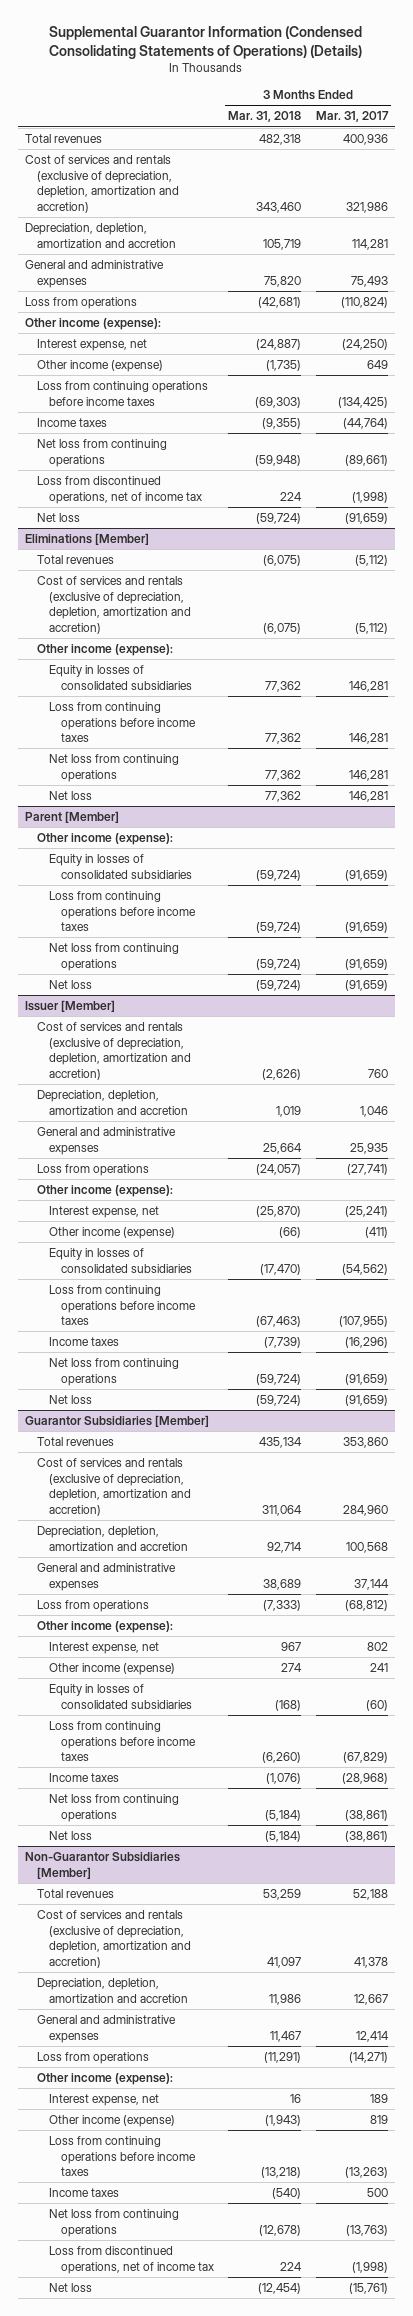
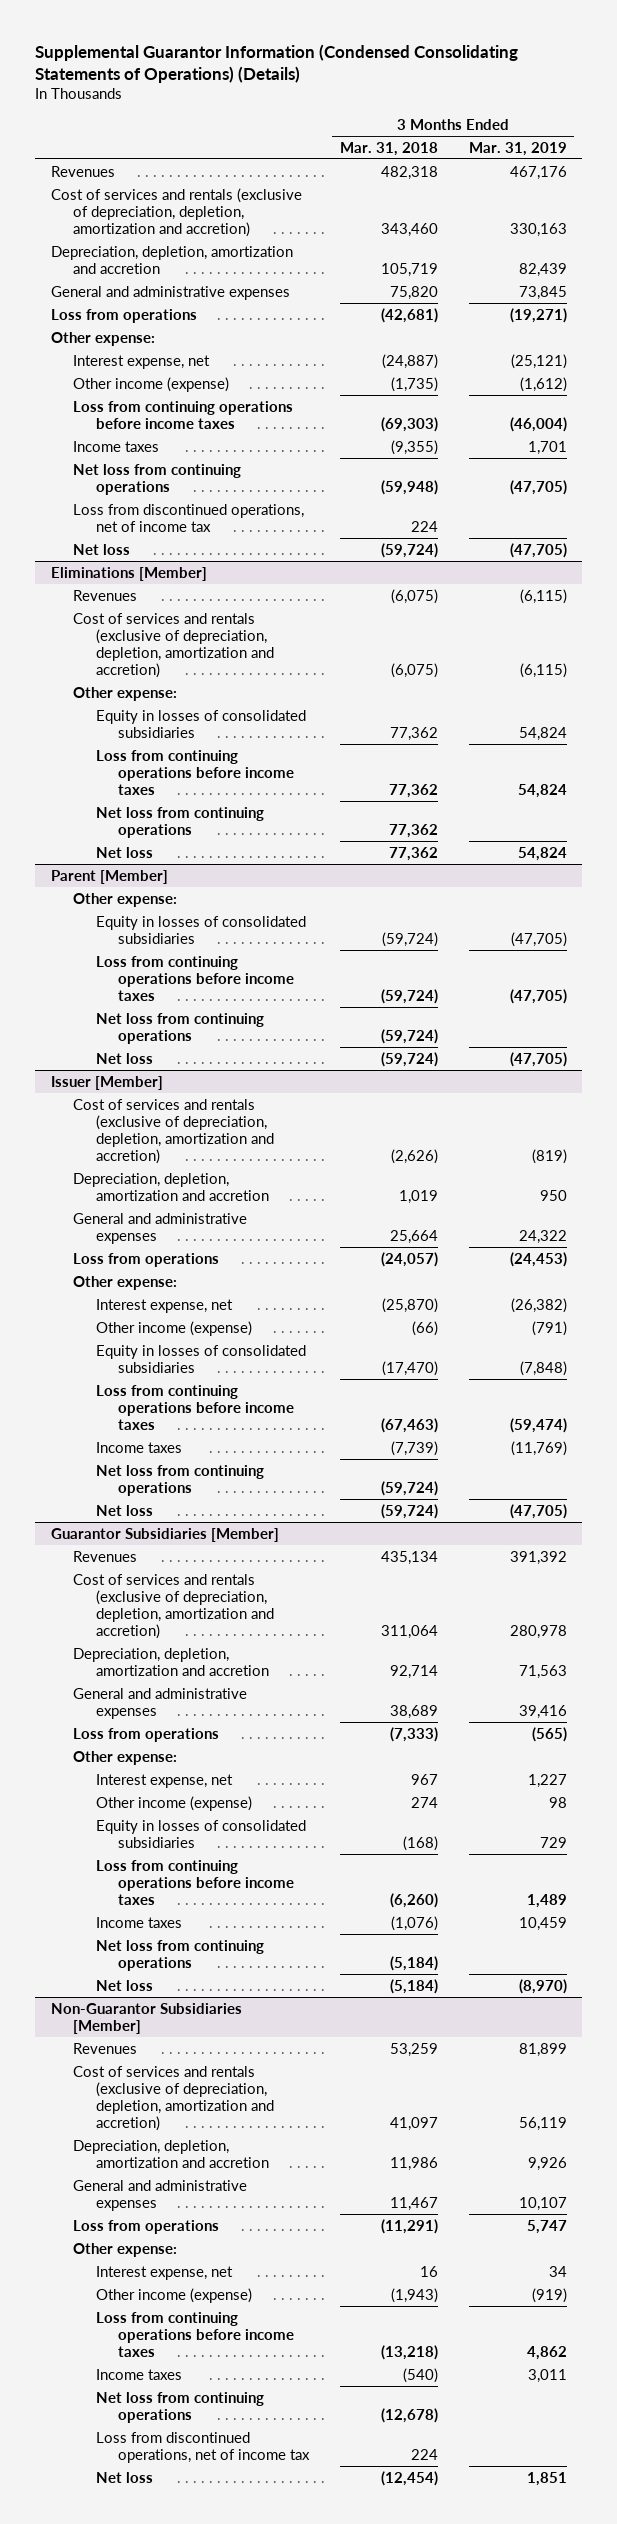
- | 3 Months Ended Mar. 31, 2018 | 3 Months Ended Mar. 31, 2017
+ | 3 Months Ended Mar. 31, 2018 | 3 Months Ended Mar. 31, 2019
- Total revenues | 482,318 | 400,936
+ Revenues | 482,318 | 467,176
- Other income (expense):
+ Other expense:
@ Eliminations [Member]
- Total revenues | (6,075) | (5,112)
+ Revenues | (6,075) | (6,115)
- Other income (expense):
+ Other expense:
@ Parent [Member]
- Other income (expense):
+ Other expense:
@ Issuer [Member]
- Other income (expense):
+ Other expense:
@ Guarantor Subsidiaries [Member]
- Total revenues | 435,134 | 353,860
+ Revenues | 435,134 | 391,392
- Other income (expense):
+ Other expense:
@ Non-Guarantor Subsidiaries [Member]
- Total revenues | 53,259 | 52,188
+ Revenues | 53,259 | 81,899
- Other income (expense):
+ Other expense:

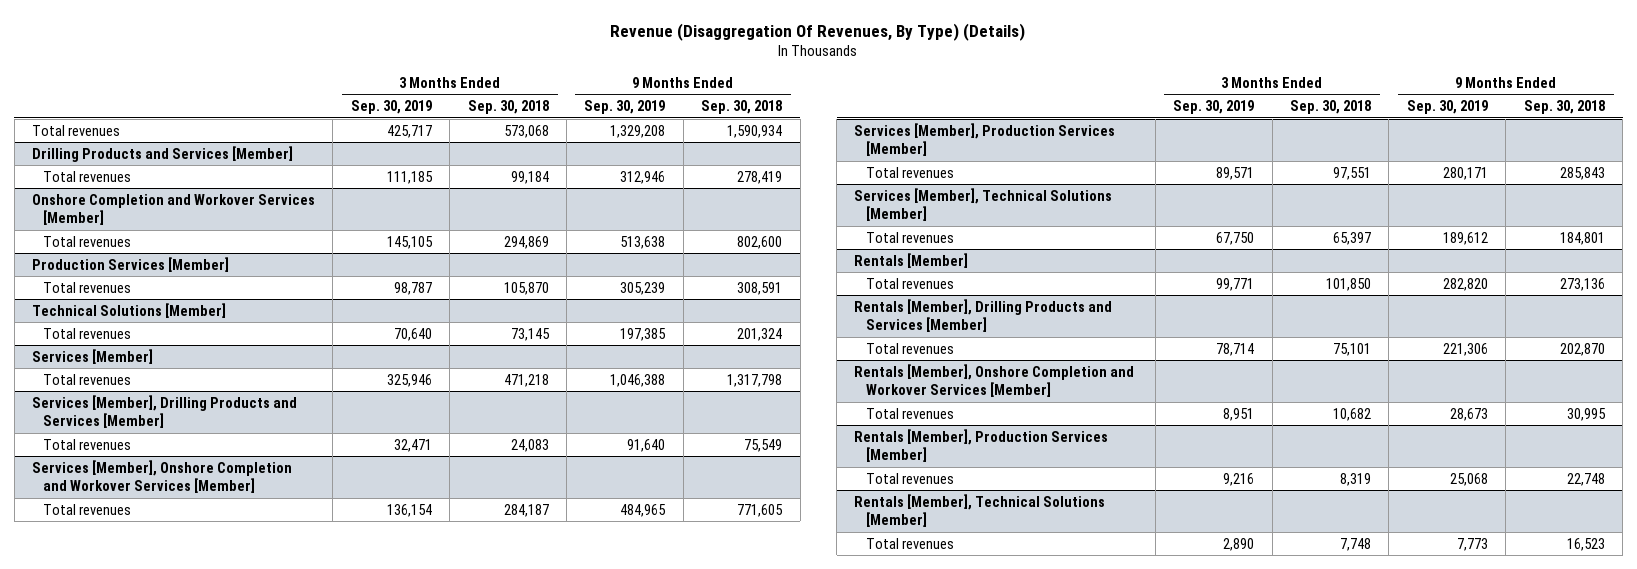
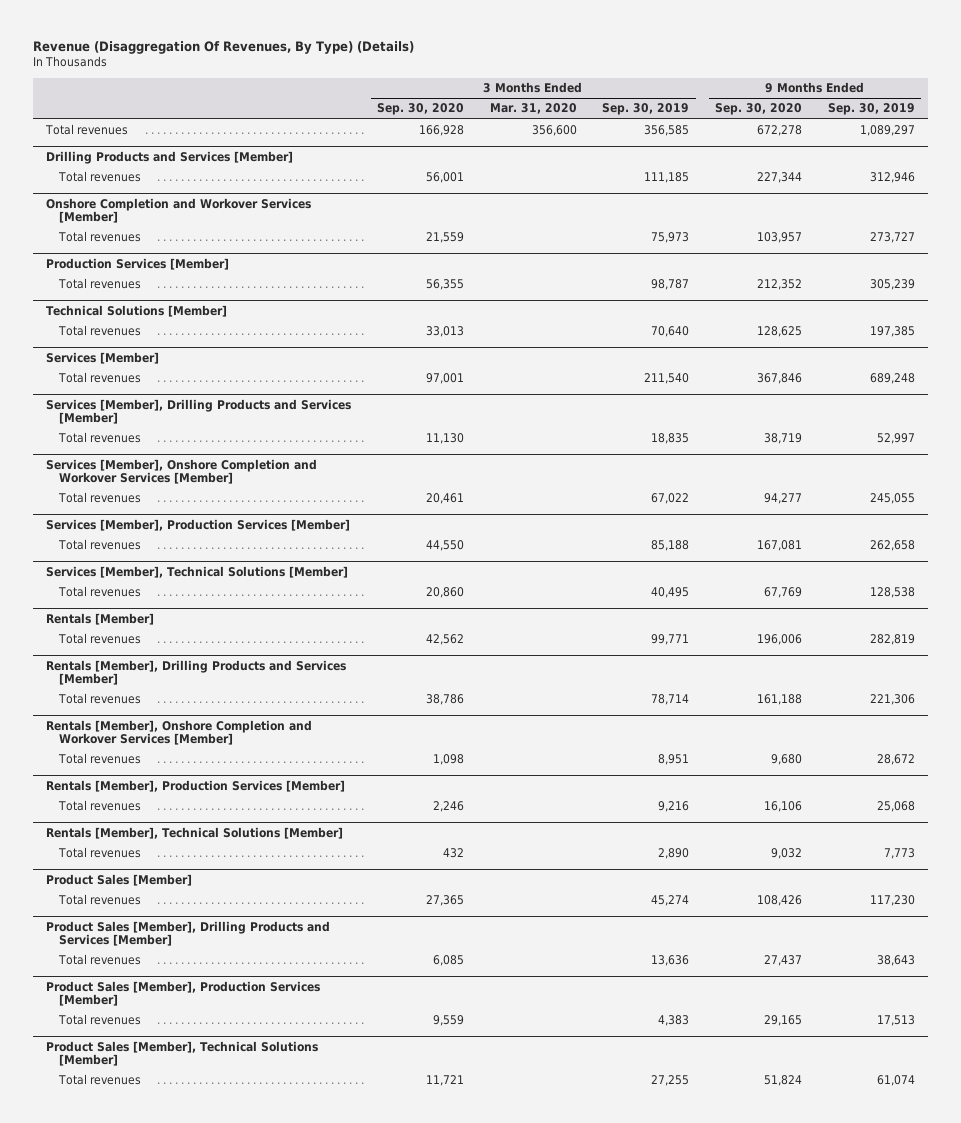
- | 3 Months Ended Sep. 30, 2019 | 3 Months Ended Sep. 30, 2018 | 9 Months Ended Sep. 30, 2019 | 9 Months Ended Sep. 30, 2018
+ | 3 Months Ended Sep. 30, 2020 | 3 Months Ended Mar. 31, 2020 | 3 Months Ended Sep. 30, 2019 | 9 Months Ended Sep. 30, 2020 | 9 Months Ended Sep. 30, 2019
- Total revenues | 425,717 | 573,068 | 1,329,208 | 1,590,934
+ Total revenues | 166,928 | 356,600 | 356,585 | 672,278 | 1,089,297
@ Onshore Completion and Workover Services [Member]
- Total revenues | 145,105 | 294,869 | 513,638 | 802,600
+ Total revenues | 21,559 | | 75,973 | 103,957 | 273,727
@ Services [Member]
- Total revenues | 325,946 | 471,218 | 1,046,388 | 1,317,798
+ Total revenues | 97,001 | | 211,540 | 367,846 | 689,248
@ Services [Member], Drilling Products and Services [Member]
- Total revenues | 32,471 | 24,083 | 91,640 | 75,549
+ Total revenues | 11,130 | | 18,835 | 38,719 | 52,997
@ Services [Member], Onshore Completion and Workover Services [Member]
- Total revenues | 136,154 | 284,187 | 484,965 | 771,605
+ Total revenues | 20,461 | | 67,022 | 94,277 | 245,055
@ Services [Member], Production Services [Member]
- Total revenues | 89,571 | 97,551 | 280,171 | 285,843
+ Total revenues | 44,550 | | 85,188 | 167,081 | 262,658
@ Services [Member], Technical Solutions [Member]
- Total revenues | 67,750 | 65,397 | 189,612 | 184,801
+ Total revenues | 20,860 | | 40,495 | 67,769 | 128,538
@ Rentals [Member]
- Total revenues | 99,771 | 101,850 | 282,820 | 273,136
+ Total revenues | 42,562 | | 99,771 | 196,006 | 282,819
@ Rentals [Member], Onshore Completion and Workover Services [Member]
- Total revenues | 8,951 | 10,682 | 28,673 | 30,995
+ Total revenues | 1,098 | | 8,951 | 9,680 | 28,672
+ Product Sales [Member]
+ Total revenues | 27,365 | | 45,274 | 108,426 | 117,230
+ Product Sales [Member], Drilling Products and Services [Member]
+ Total revenues | 6,085 | | 13,636 | 27,437 | 38,643
+ Product Sales [Member], Production Services [Member]
+ Total revenues | 9,559 | | 4,383 | 29,165 | 17,513
+ Product Sales [Member], Technical Solutions [Member]
+ Total revenues | 11,721 | | 27,255 | 51,824 | 61,074

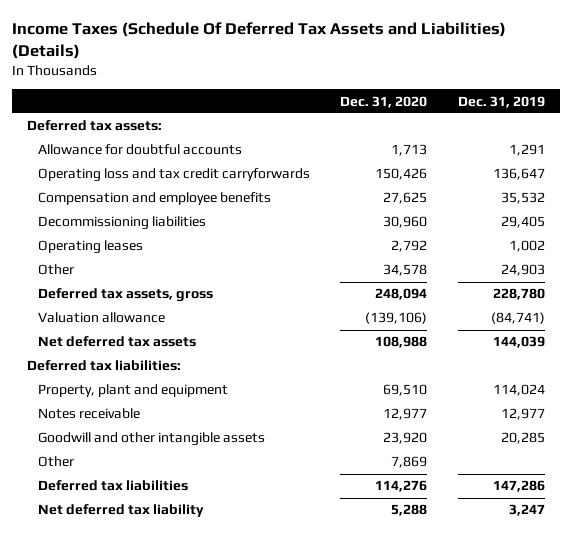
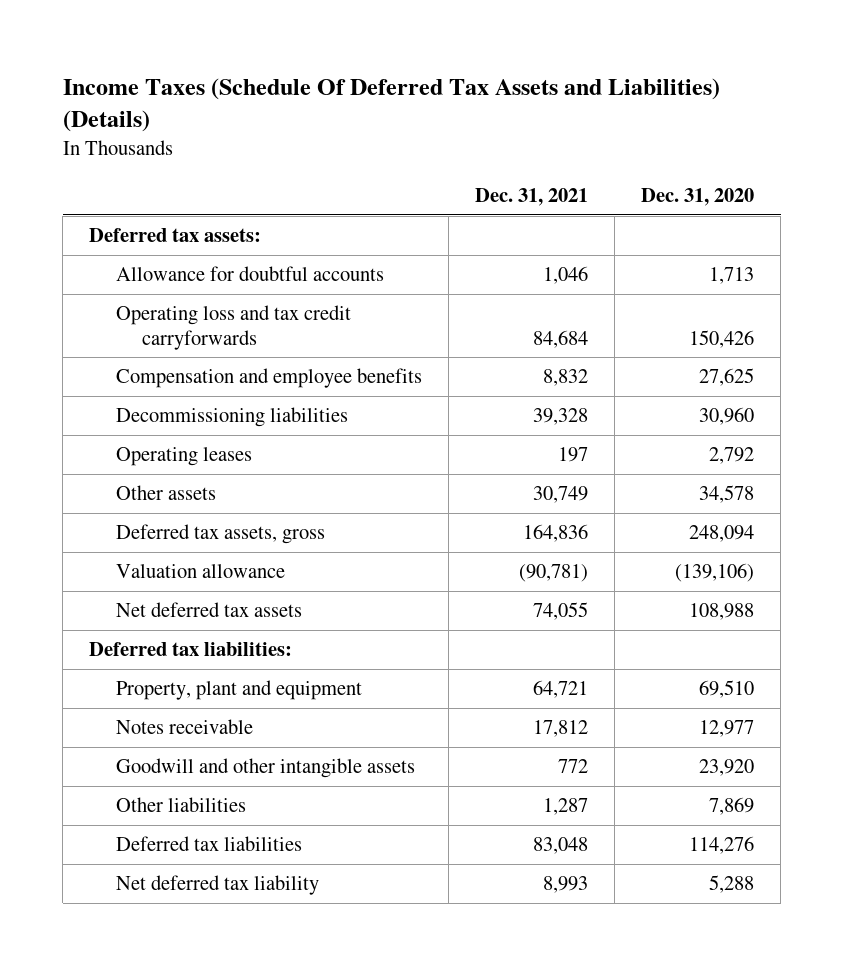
- | Dec. 31, 2020 | Dec. 31, 2019
+ | Dec. 31, 2021 | Dec. 31, 2020
- Other | 34,578 | 24,903
+ Other assets | 30,749 | 34,578
- Other | 7,869 |
+ Other liabilities | 1,287 | 7,869

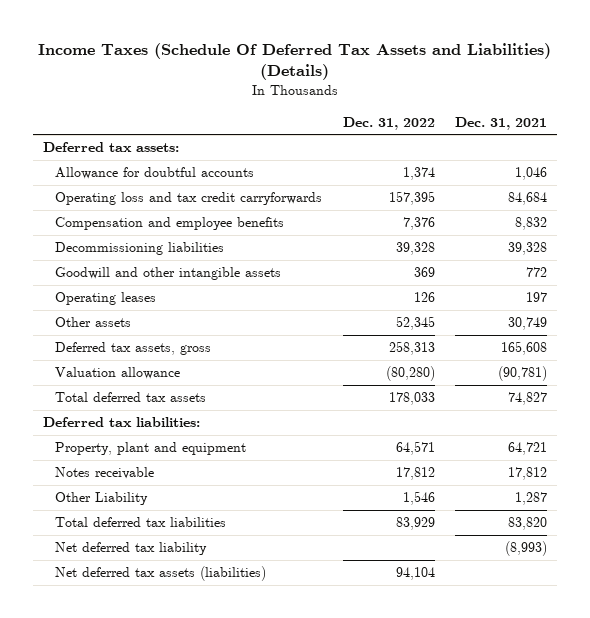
- | Dec. 31, 2021 | Dec. 31, 2020
+ | Dec. 31, 2022 | Dec. 31, 2021
moved up: Goodwill and other intangible assets | 369 | 772
- Deferred tax assets, gross | 164,836 | 248,094
+ Deferred tax assets, gross | 258,313 | 165,608
- Net deferred tax assets | 74,055 | 108,988
+ Total deferred tax assets | 178,033 | 74,827
- Other liabilities | 1,287 | 7,869
- Deferred tax liabilities | 83,048 | 114,276
- Net deferred tax liability | 8,993 | 5,288
+ Other Liability | 1,546 | 1,287
+ Total deferred tax liabilities | 83,929 | 83,820
+ Net deferred tax liability | | (8,993)
+ Net deferred tax assets (liabilities) | 94,104 |

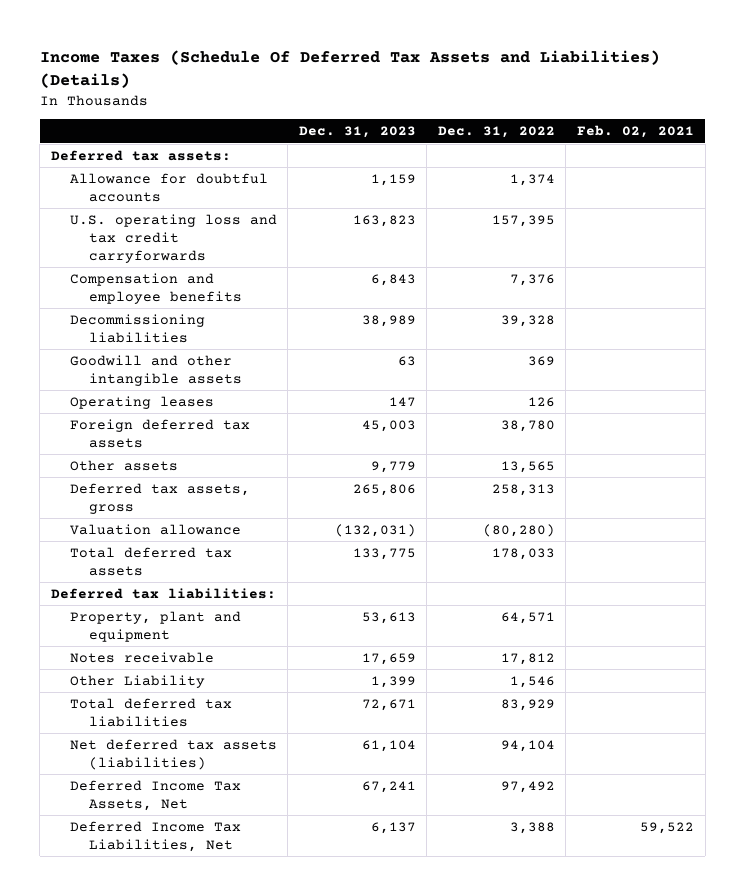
- | Dec. 31, 2022 | Dec. 31, 2021
+ | Dec. 31, 2023 | Dec. 31, 2022 | Feb. 02, 2021
- Operating loss and tax credit carryforwards | 157,395 | 84,684
+ U.S. operating loss and tax credit carryforwards | 163,823 | 157,395 |
- Other assets | 52,345 | 30,749
+ Foreign deferred tax assets | 45,003 | 38,780 |
+ Other assets | 9,779 | 13,565 |
- Net deferred tax liability | | (8,993)
+ Deferred Income Tax Assets, Net | 67,241 | 97,492 |
+ Deferred Income Tax Liabilities, Net | 6,137 | 3,388 | 59,522

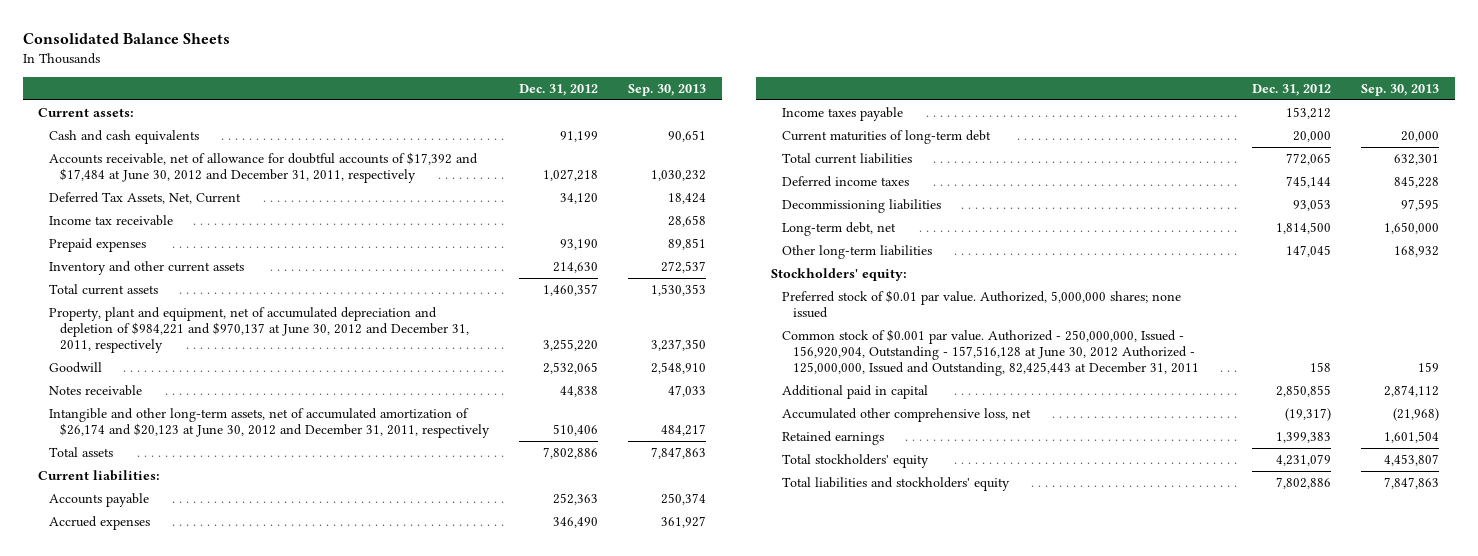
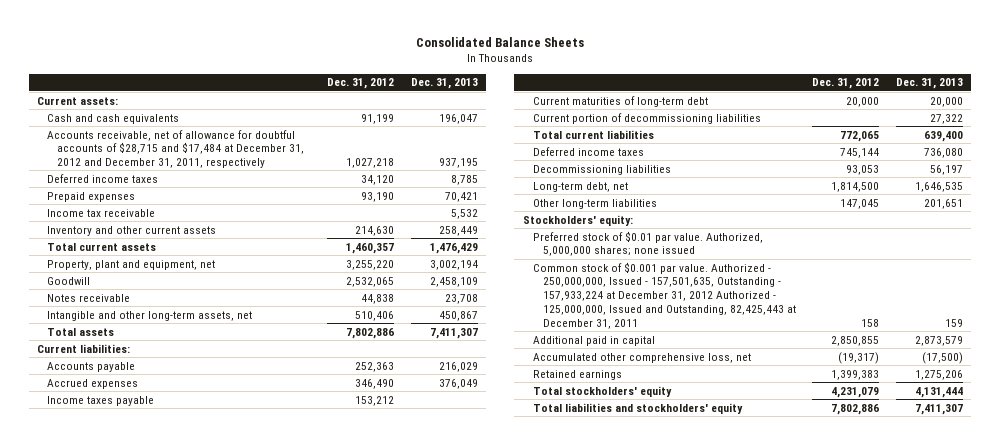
- | Dec. 31, 2012 | Sep. 30, 2013
+ | Dec. 31, 2012 | Dec. 31, 2013
- Accounts receivable, net of allowance for doubtful accounts of $17,392 and $17,484 at June 30, 2012 and December 31, 2011, respectively | 1,027,218 | 1,030,232
- Deferred Tax Assets, Net, Current | 34,120 | 18,424
+ Accounts receivable, net of allowance for doubtful accounts of $28,715 and $17,484 at December 31, 2012 and December 31, 2011, respectively | 1,027,218 | 937,195
+ Deferred income taxes | 34,120 | 8,785
moved down: Income tax receivable | | 5,532
- Property, plant and equipment, net of accumulated depreciation and depletion of $984,221 and $970,137 at June 30, 2012 and December 31, 2011, respectively | 3,255,220 | 3,237,350
+ Property, plant and equipment, net | 3,255,220 | 3,002,194
- Intangible and other long-term assets, net of accumulated amortization of $26,174 and $20,123 at June 30, 2012 and December 31, 2011, respectively | 510,406 | 484,217
+ Intangible and other long-term assets, net | 510,406 | 450,867
+ Current portion of decommissioning liabilities | | 27,322
- Common stock of $0.001 par value. Authorized - 250,000,000, Issued - 156,920,904, Outstanding - 157,516,128 at June 30, 2012 Authorized - 125,000,000, Issued and Outstanding, 82,425,443 at December 31, 2011 | 158 | 159
+ Common stock of $0.001 par value. Authorized - 250,000,000, Issued - 157,501,635, Outstanding - 157,933,224 at December 31, 2012 Authorized - 125,000,000, Issued and Outstanding, 82,425,443 at December 31, 2011 | 158 | 159

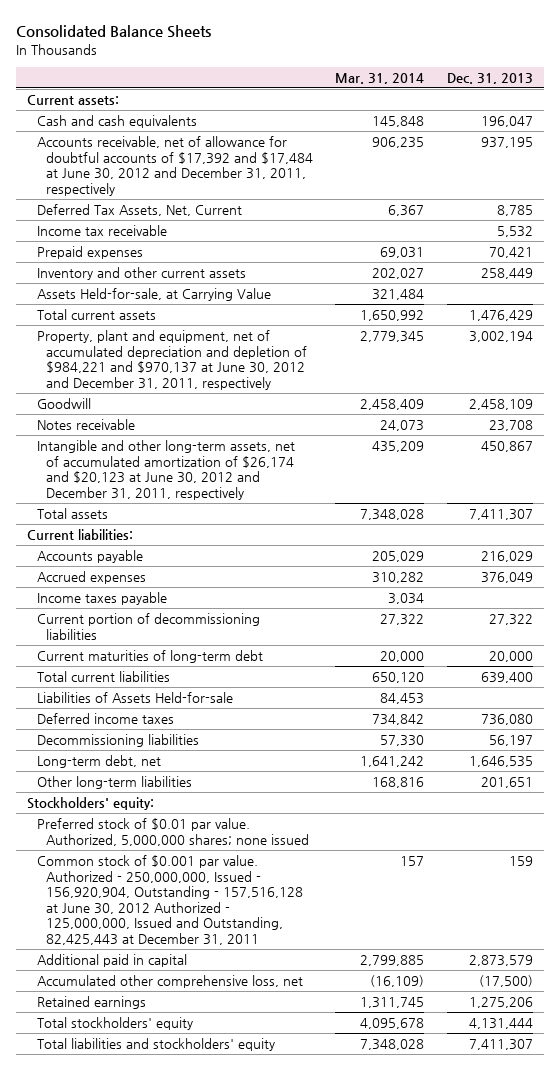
- | Dec. 31, 2012 | Dec. 31, 2013
+ | Mar. 31, 2014 | Dec. 31, 2013
- Accounts receivable, net of allowance for doubtful accounts of $28,715 and $17,484 at December 31, 2012 and December 31, 2011, respectively | 1,027,218 | 937,195
- Deferred income taxes | 34,120 | 8,785
+ Accounts receivable, net of allowance for doubtful accounts of $17,392 and $17,484 at June 30, 2012 and December 31, 2011, respectively | 906,235 | 937,195
+ Deferred Tax Assets, Net, Current | 6,367 | 8,785
moved down: Prepaid expenses | 69,031 | 70,421
+ Assets Held-for-sale, at Carrying Value | 321,484 |
- Property, plant and equipment, net | 3,255,220 | 3,002,194
+ Property, plant and equipment, net of accumulated depreciation and depletion of $984,221 and $970,137 at June 30, 2012 and December 31, 2011, respectively | 2,779,345 | 3,002,194
- Intangible and other long-term assets, net | 510,406 | 450,867
+ Intangible and other long-term assets, net of accumulated amortization of $26,174 and $20,123 at June 30, 2012 and December 31, 2011, respectively | 435,209 | 450,867
moved down: Current maturities of long-term debt | 20,000 | 20,000
+ Liabilities of Assets Held-for-sale | 84,453 |
- Common stock of $0.001 par value. Authorized - 250,000,000, Issued - 157,501,635, Outstanding - 157,933,224 at December 31, 2012 Authorized - 125,000,000, Issued and Outstanding, 82,425,443 at December 31, 2011 | 158 | 159
+ Common stock of $0.001 par value. Authorized - 250,000,000, Issued - 156,920,904, Outstanding - 157,516,128 at June 30, 2012 Authorized - 125,000,000, Issued and Outstanding, 82,425,443 at December 31, 2011 | 157 | 159

